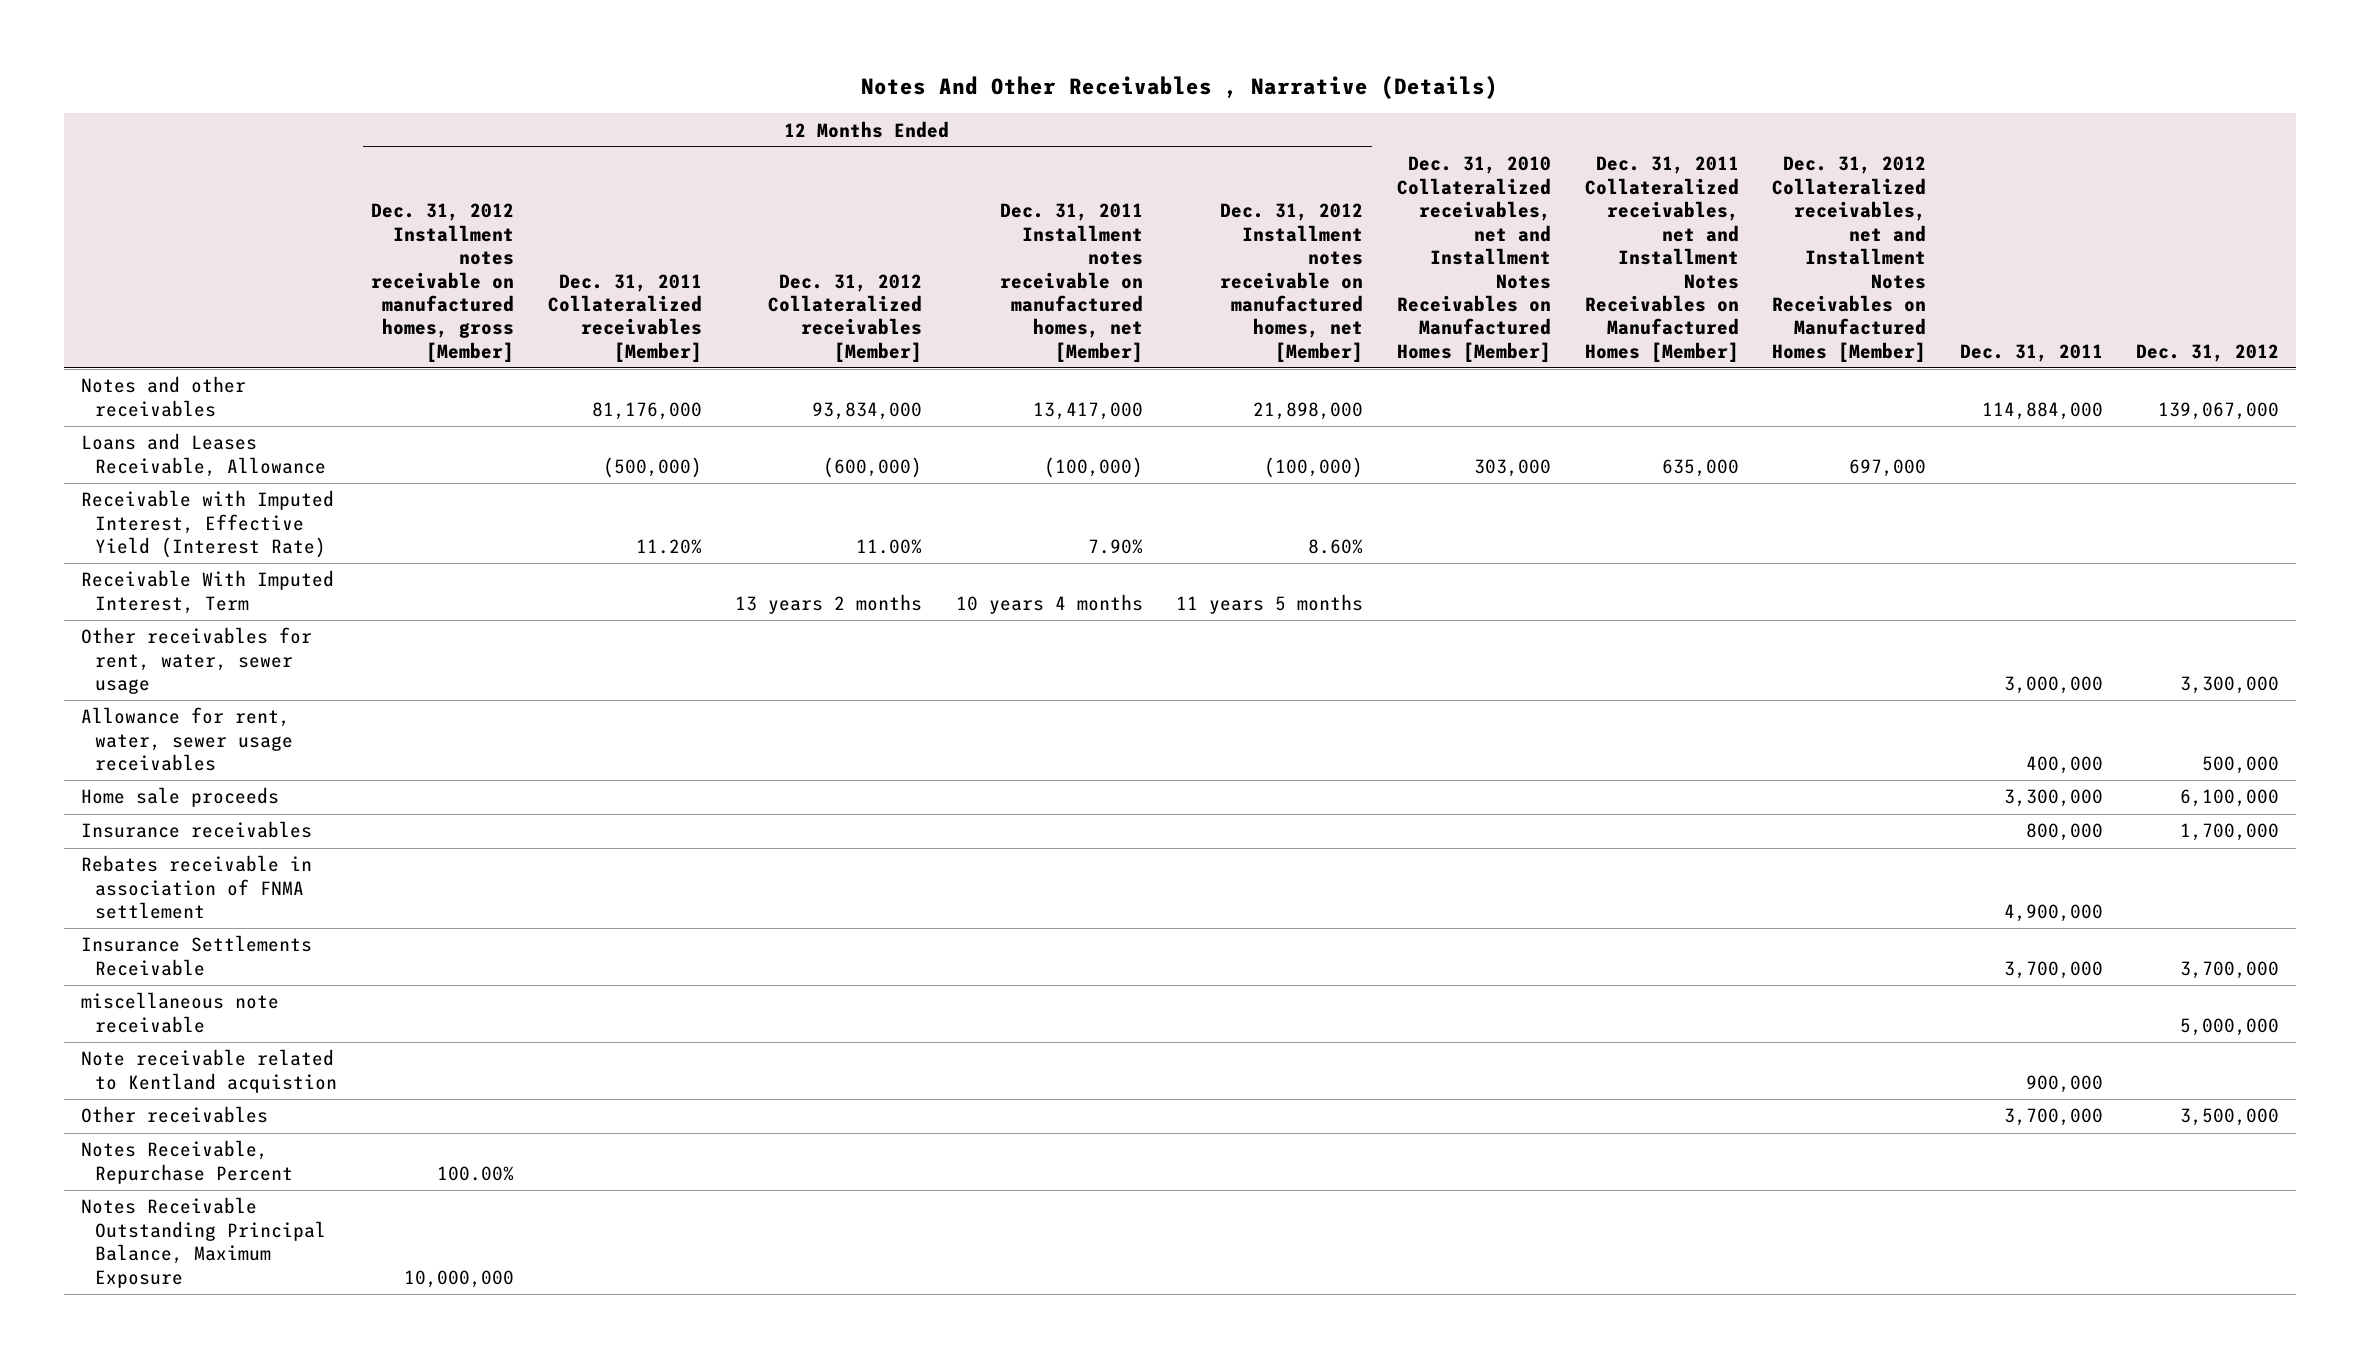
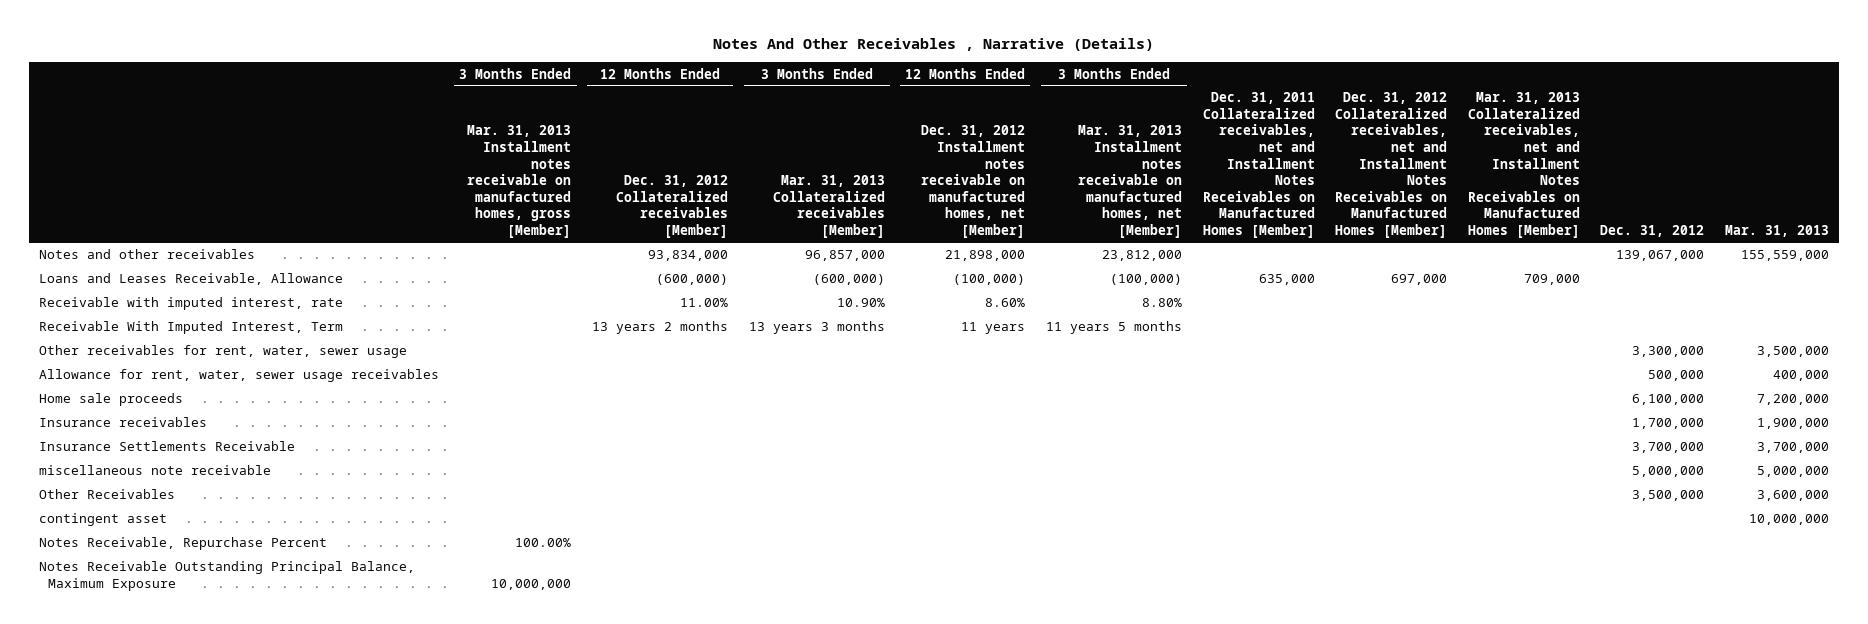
- | 12 Months Ended Dec. 31, 2012 Installment notes receivable on manufactured homes, gross [Member] | 12 Months Ended Dec. 31, 2011 Collateralized receivables [Member] | 12 Months Ended Dec. 31, 2012 Collateralized receivables [Member] | 12 Months Ended Dec. 31, 2011 Installment notes receivable on manufactured homes, net [Member] | 12 Months Ended Dec. 31, 2012 Installment notes receivable on manufactured homes, net [Member] | Dec. 31, 2010 Collateralized receivables, net and Installment Notes Receivables on Manufactured Homes [Member] | Dec. 31, 2011 Collateralized receivables, net and Installment Notes Receivables on Manufactured Homes [Member] | Dec. 31, 2012 Collateralized receivables, net and Installment Notes Receivables on Manufactured Homes [Member] | Dec. 31, 2011 | Dec. 31, 2012
+ | 3 Months Ended Mar. 31, 2013 Installment notes receivable on manufactured homes, gross [Member] | 12 Months Ended Dec. 31, 2012 Collateralized receivables [Member] | 3 Months Ended Mar. 31, 2013 Collateralized receivables [Member] | 12 Months Ended Dec. 31, 2012 Installment notes receivable on manufactured homes, net [Member] | 3 Months Ended Mar. 31, 2013 Installment notes receivable on manufactured homes, net [Member] | Dec. 31, 2011 Collateralized receivables, net and Installment Notes Receivables on Manufactured Homes [Member] | Dec. 31, 2012 Collateralized receivables, net and Installment Notes Receivables on Manufactured Homes [Member] | Mar. 31, 2013 Collateralized receivables, net and Installment Notes Receivables on Manufactured Homes [Member] | Dec. 31, 2012 | Mar. 31, 2013
- Receivable with Imputed Interest, Effective Yield (Interest Rate) | | 11.20% | 11.00% | 7.90% | 8.60% | | | | |
- Receivable With Imputed Interest, Term | | | 13 years 2 months | 10 years 4 months | 11 years 5 months | | | | |
+ Receivable with imputed interest, rate | | 11.00% | 10.90% | 8.60% | 8.80% | | | | |
+ Receivable With Imputed Interest, Term | | 13 years 2 months | 13 years 3 months | 11 years | 11 years 5 months | | | | |
- Rebates receivable in association of FNMA settlement | | | | | | | | | 4,900,000 |
- Note receivable related to Kentland acquistion | | | | | | | | | 900,000 |
- Other receivables | | | | | | | | | 3,700,000 | 3,500,000
+ Other Receivables | | | | | | | | | 3,500,000 | 3,600,000
+ contingent asset | | | | | | | | | | 10,000,000

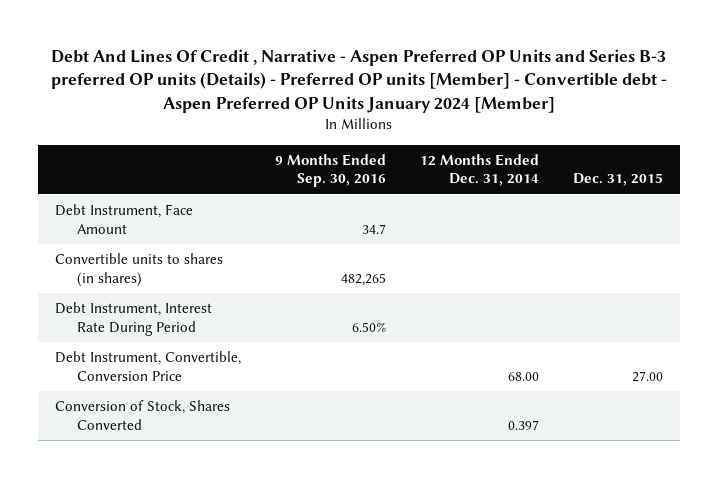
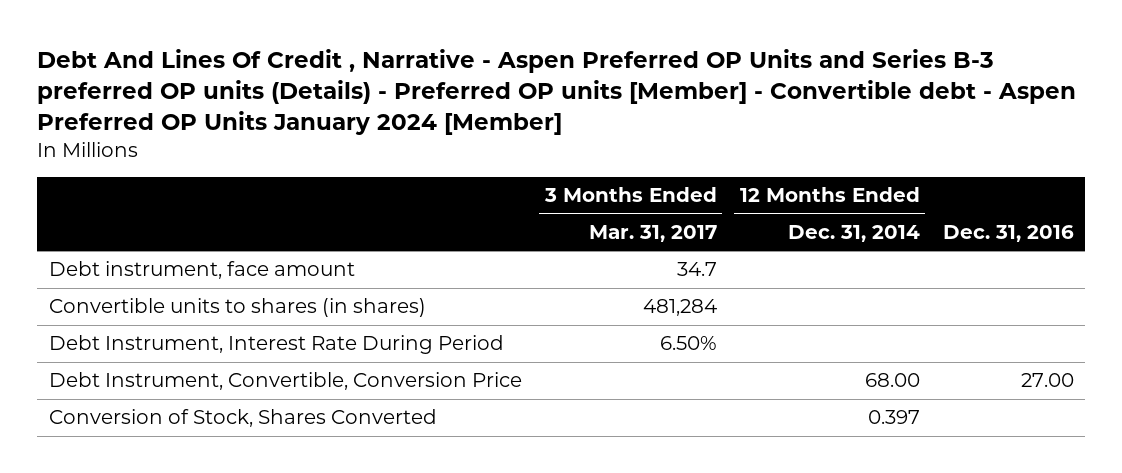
- | 9 Months Ended Sep. 30, 2016 | 12 Months Ended Dec. 31, 2014 | Dec. 31, 2015
+ | 3 Months Ended Mar. 31, 2017 | 12 Months Ended Dec. 31, 2014 | Dec. 31, 2016
- Debt Instrument, Face Amount | 34.7 | |
+ Debt instrument, face amount | 34.7 | |

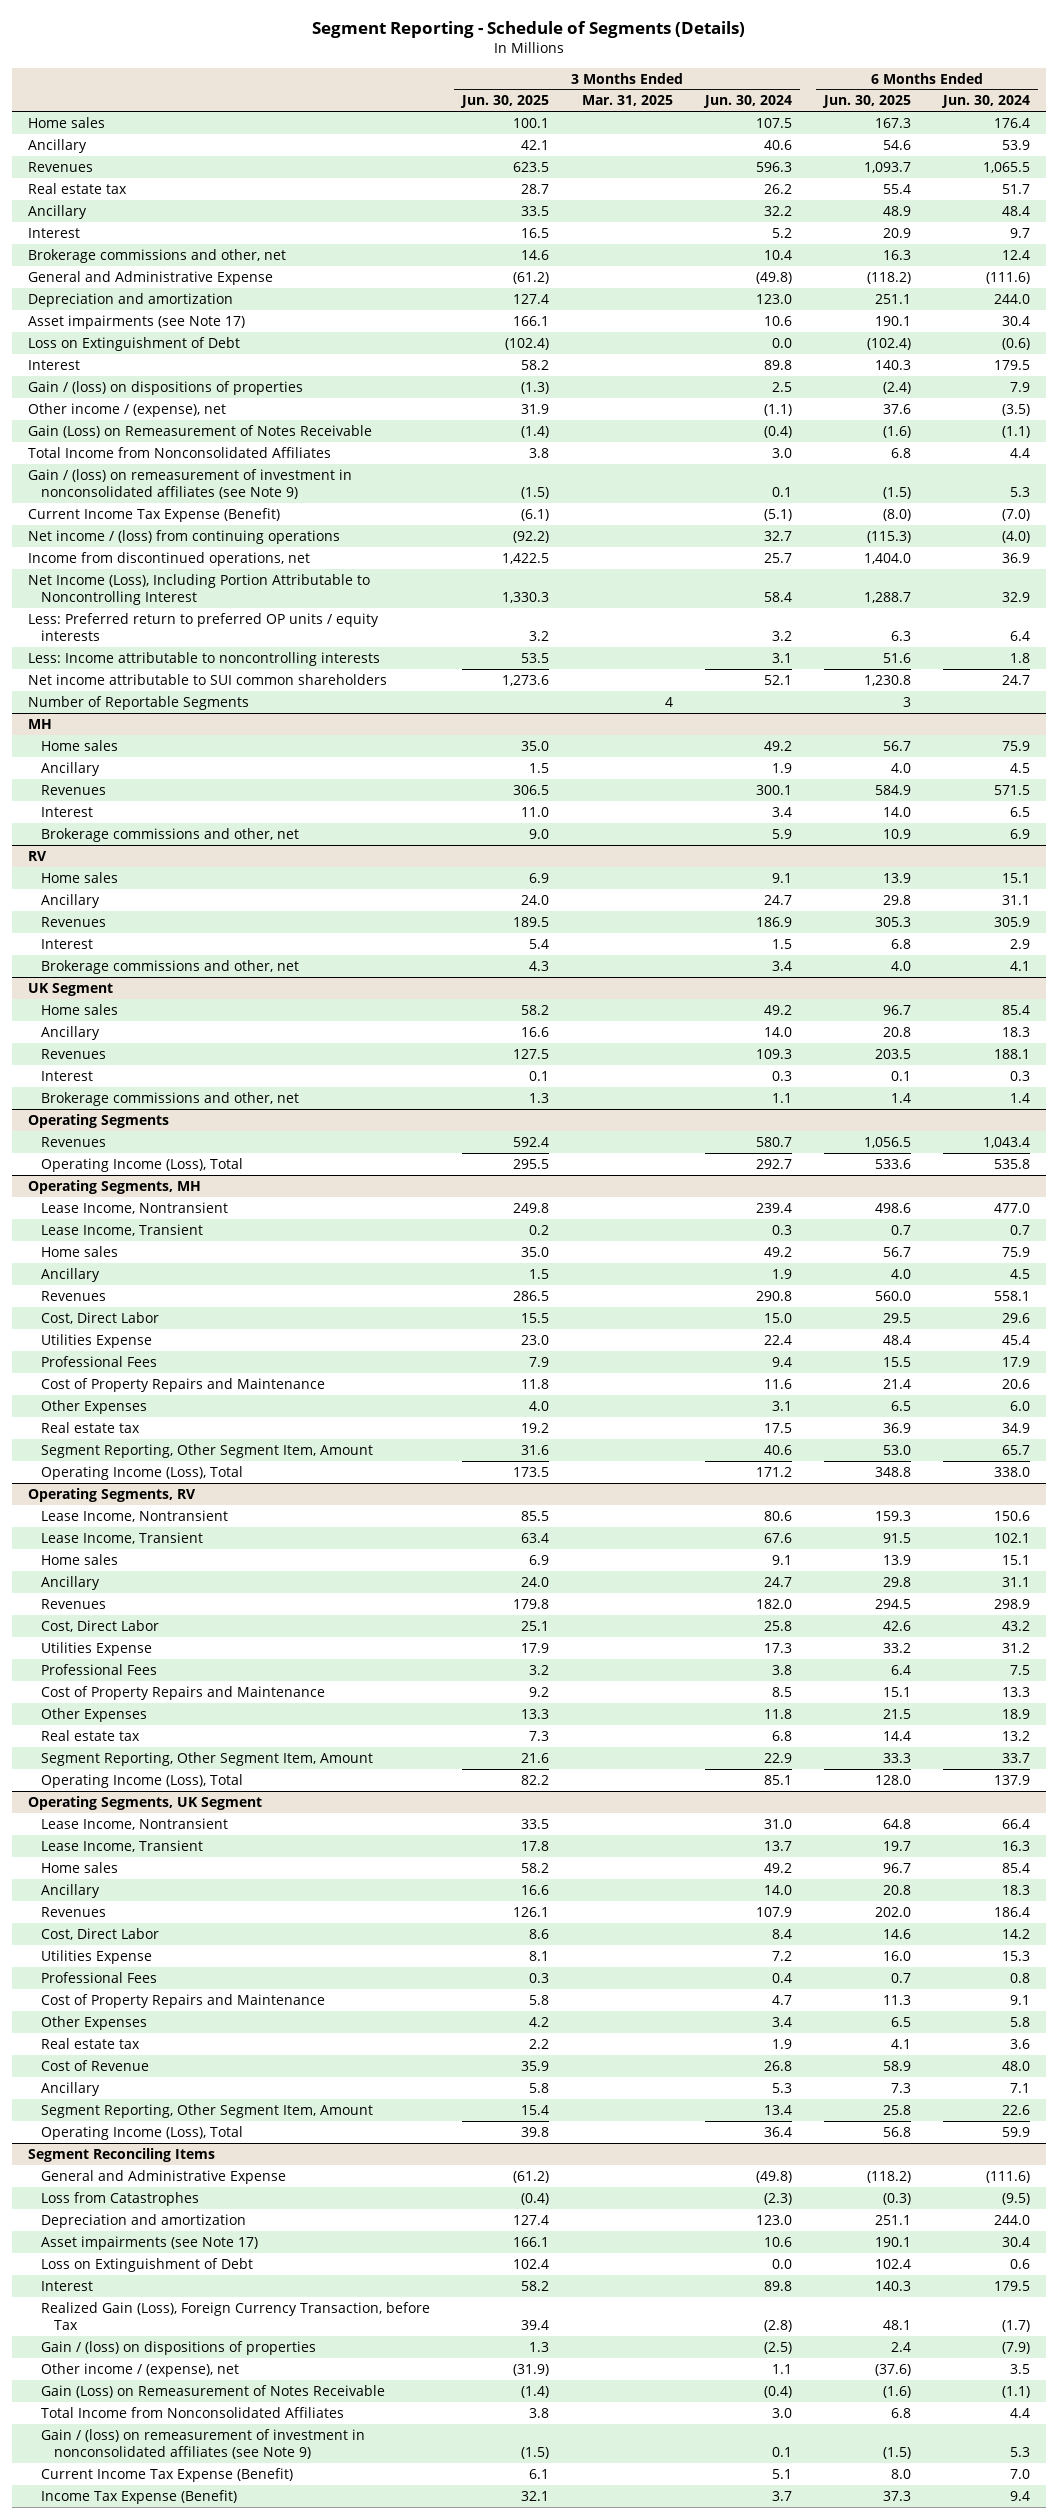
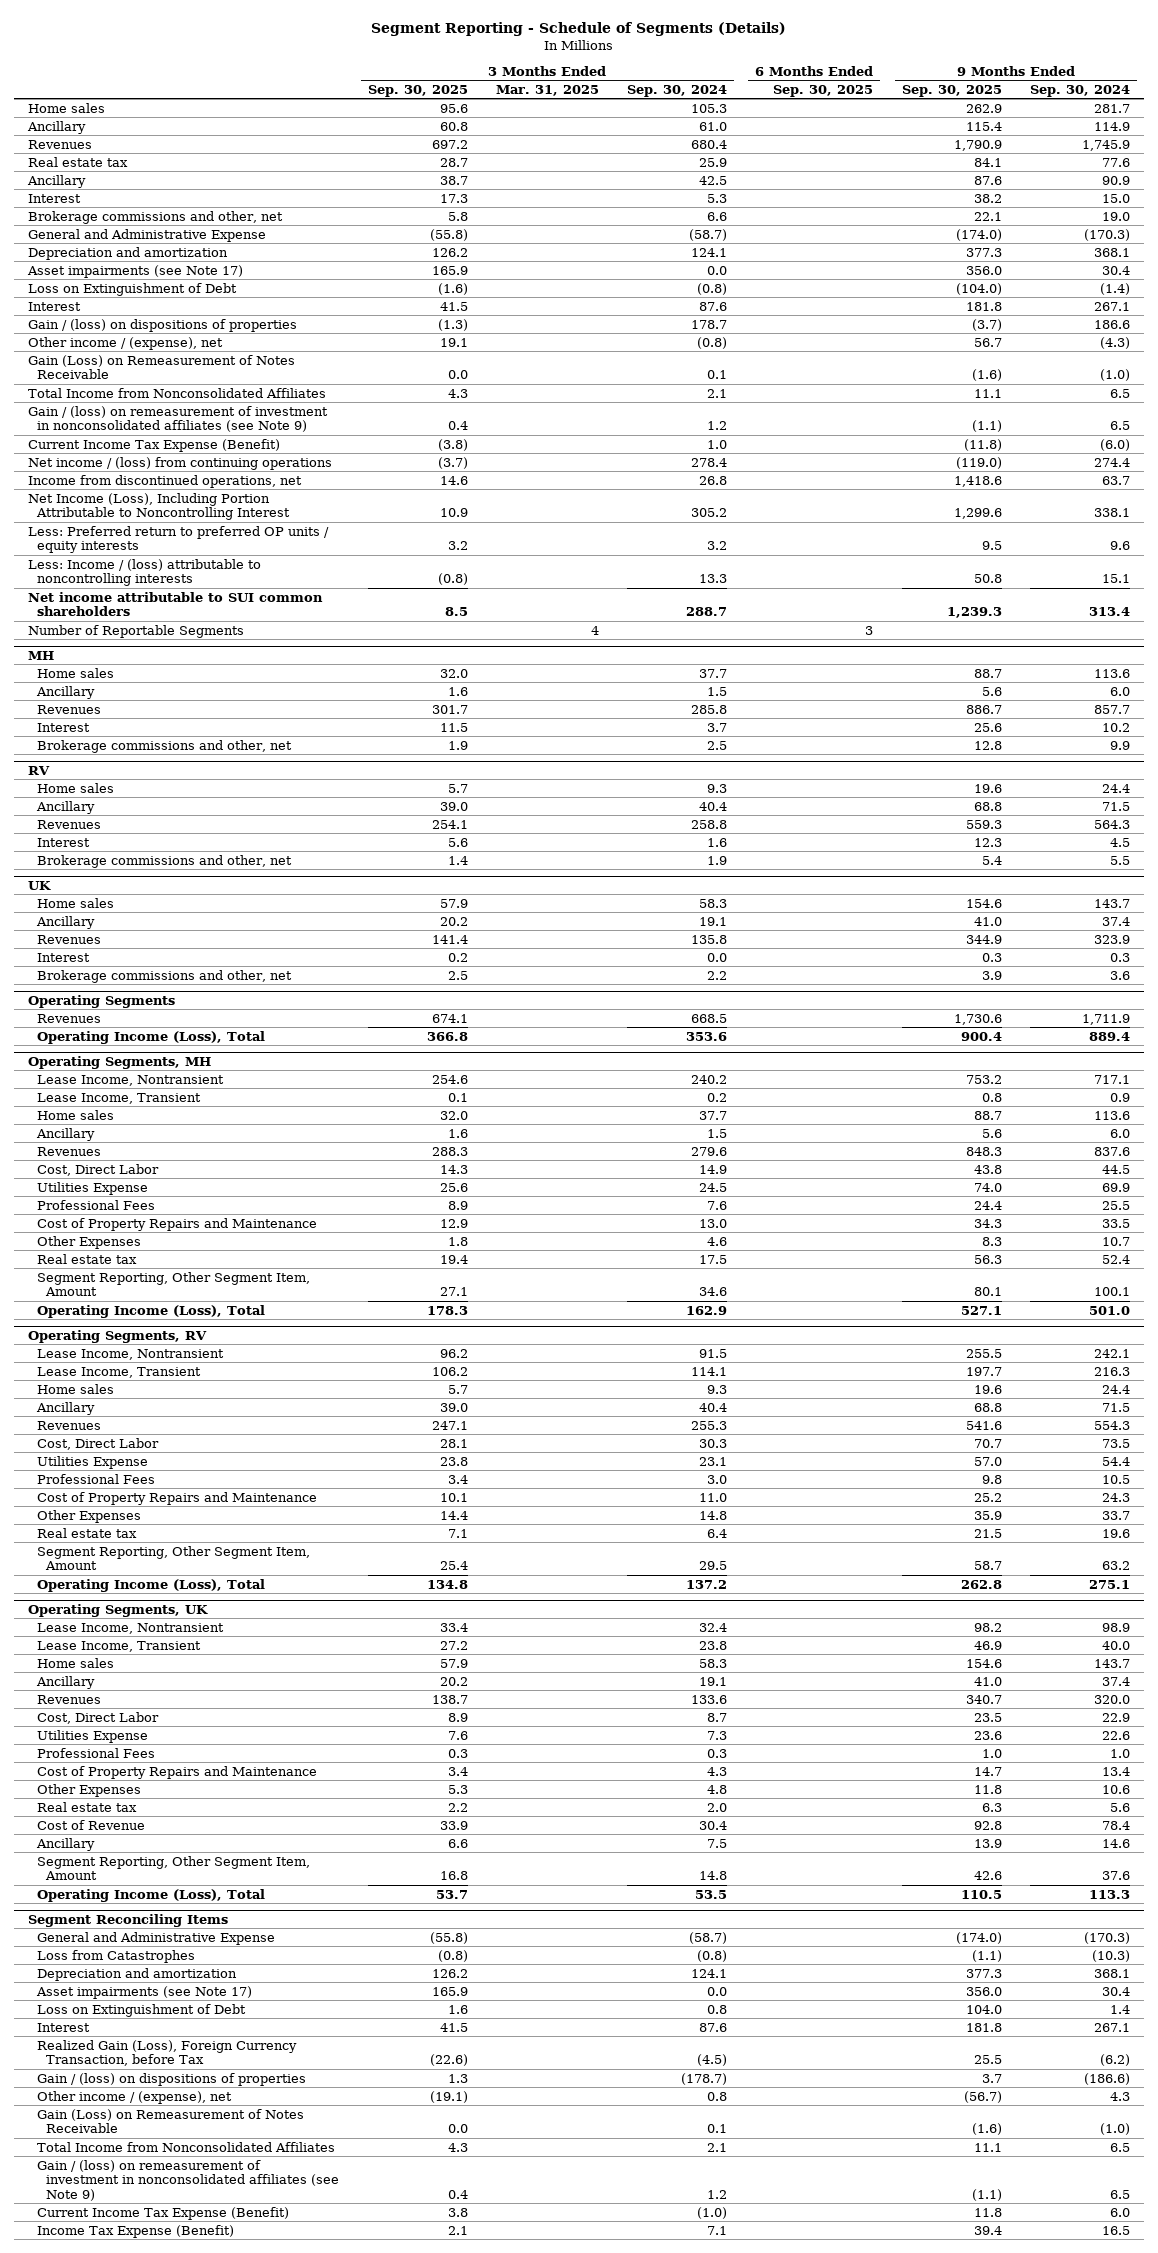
- | 3 Months Ended Jun. 30, 2025 | 3 Months Ended Mar. 31, 2025 | 3 Months Ended Jun. 30, 2024 | 6 Months Ended Jun. 30, 2025 | 6 Months Ended Jun. 30, 2024
+ | 3 Months Ended Sep. 30, 2025 | 3 Months Ended Mar. 31, 2025 | 3 Months Ended Sep. 30, 2024 | 6 Months Ended Sep. 30, 2025 | 9 Months Ended Sep. 30, 2025 | 9 Months Ended Sep. 30, 2024
- Less: Income attributable to noncontrolling interests | 53.5 | | 3.1 | 51.6 | 1.8
+ Less: Income / (loss) attributable to noncontrolling interests | (0.8) | | 13.3 | | 50.8 | 15.1
- UK Segment
+ UK
- Operating Segments, UK Segment
+ Operating Segments, UK

